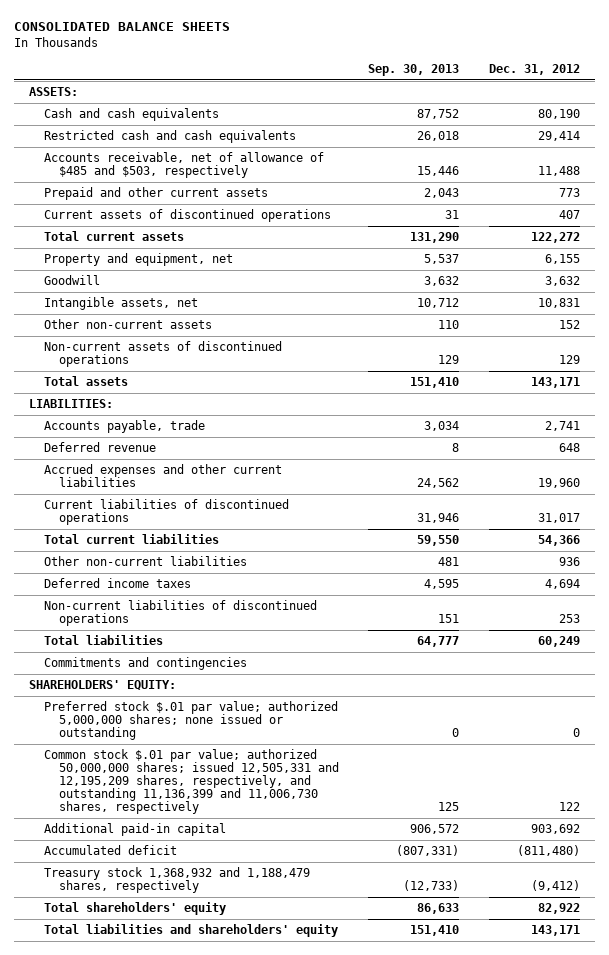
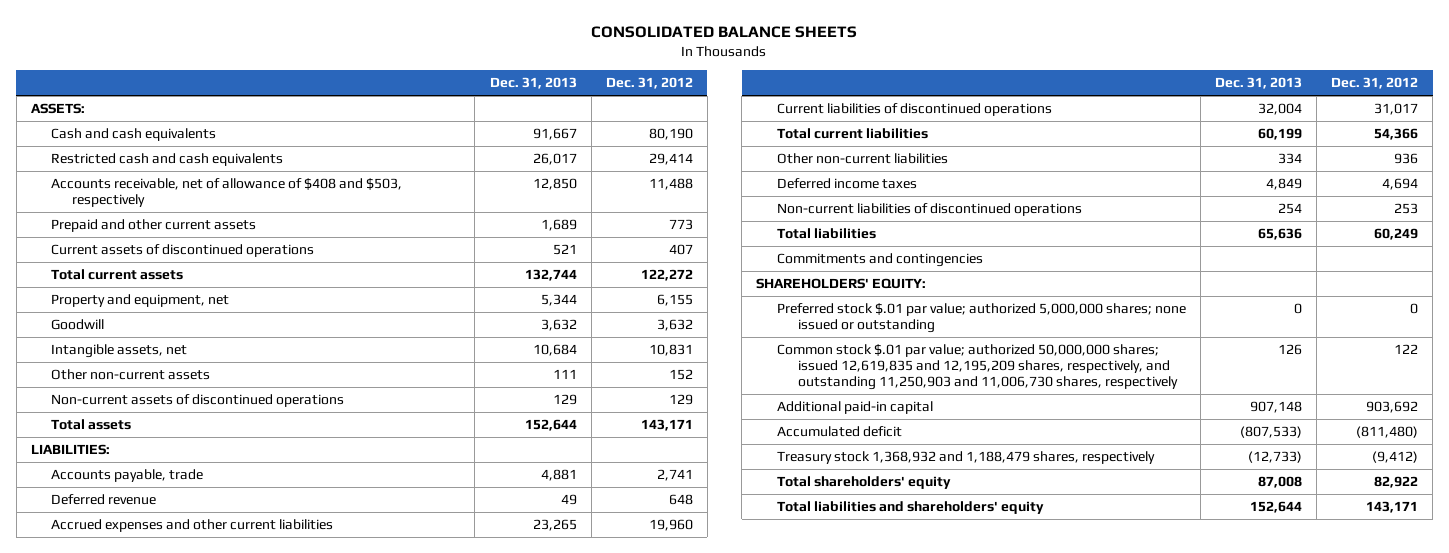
- | Sep. 30, 2013 | Dec. 31, 2012
+ | Dec. 31, 2013 | Dec. 31, 2012
- Accounts receivable, net of allowance of $485 and $503, respectively | 15,446 | 11,488
+ Accounts receivable, net of allowance of $408 and $503, respectively | 12,850 | 11,488
- Common stock $.01 par value; authorized 50,000,000 shares; issued 12,505,331 and 12,195,209 shares, respectively, and outstanding 11,136,399 and 11,006,730 shares, respectively | 125 | 122
+ Common stock $.01 par value; authorized 50,000,000 shares; issued 12,619,835 and 12,195,209 shares, respectively, and outstanding 11,250,903 and 11,006,730 shares, respectively | 126 | 122

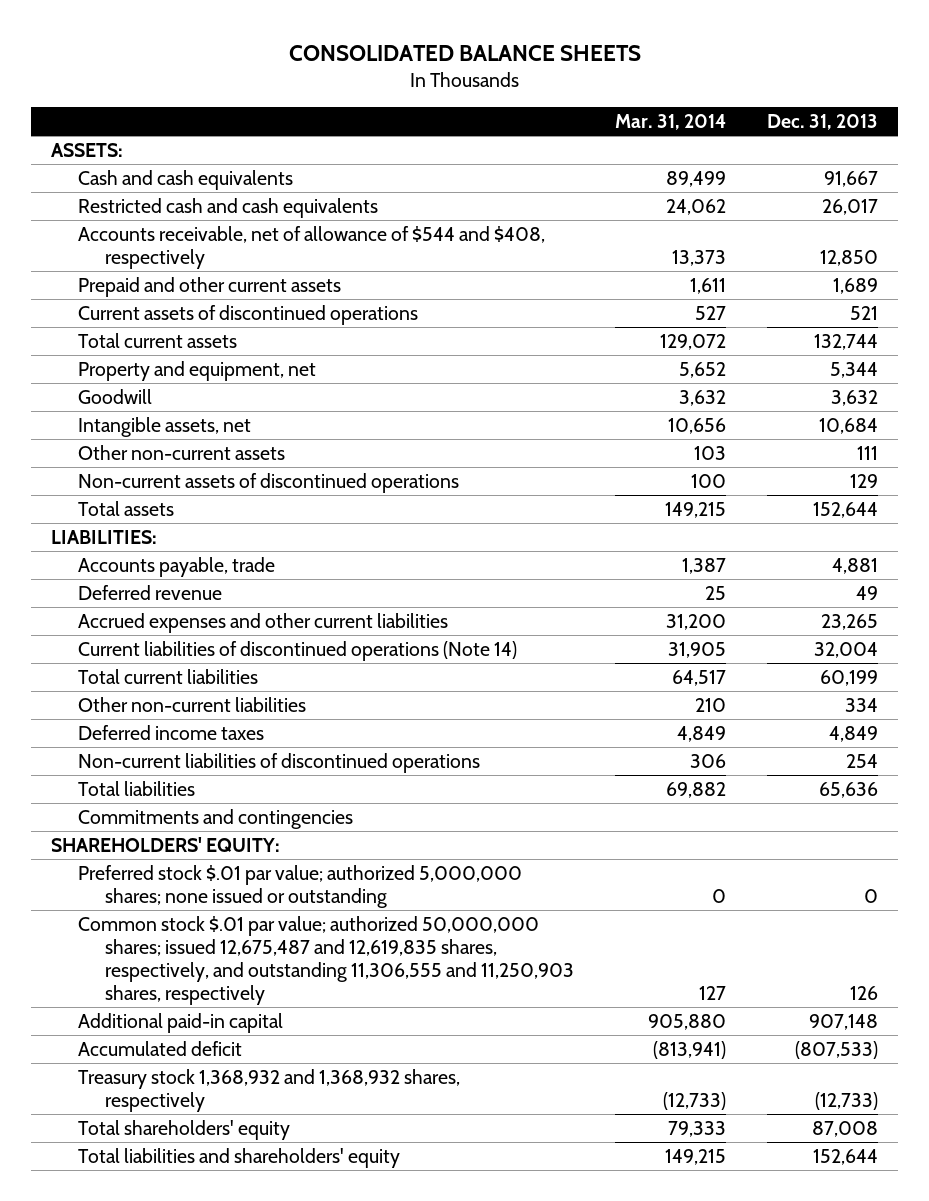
- | Dec. 31, 2013 | Dec. 31, 2012
+ | Mar. 31, 2014 | Dec. 31, 2013
- Accounts receivable, net of allowance of $408 and $503, respectively | 12,850 | 11,488
+ Accounts receivable, net of allowance of $544 and $408, respectively | 13,373 | 12,850
- Current liabilities of discontinued operations | 32,004 | 31,017
+ Current liabilities of discontinued operations (Note 14) | 31,905 | 32,004
- Common stock $.01 par value; authorized 50,000,000 shares; issued 12,619,835 and 12,195,209 shares, respectively, and outstanding 11,250,903 and 11,006,730 shares, respectively | 126 | 122
+ Common stock $.01 par value; authorized 50,000,000 shares; issued 12,675,487 and 12,619,835 shares, respectively, and outstanding 11,306,555 and 11,250,903 shares, respectively | 127 | 126
- Treasury stock 1,368,932 and 1,188,479 shares, respectively | (12,733) | (9,412)
+ Treasury stock 1,368,932 and 1,368,932 shares, respectively | (12,733) | (12,733)

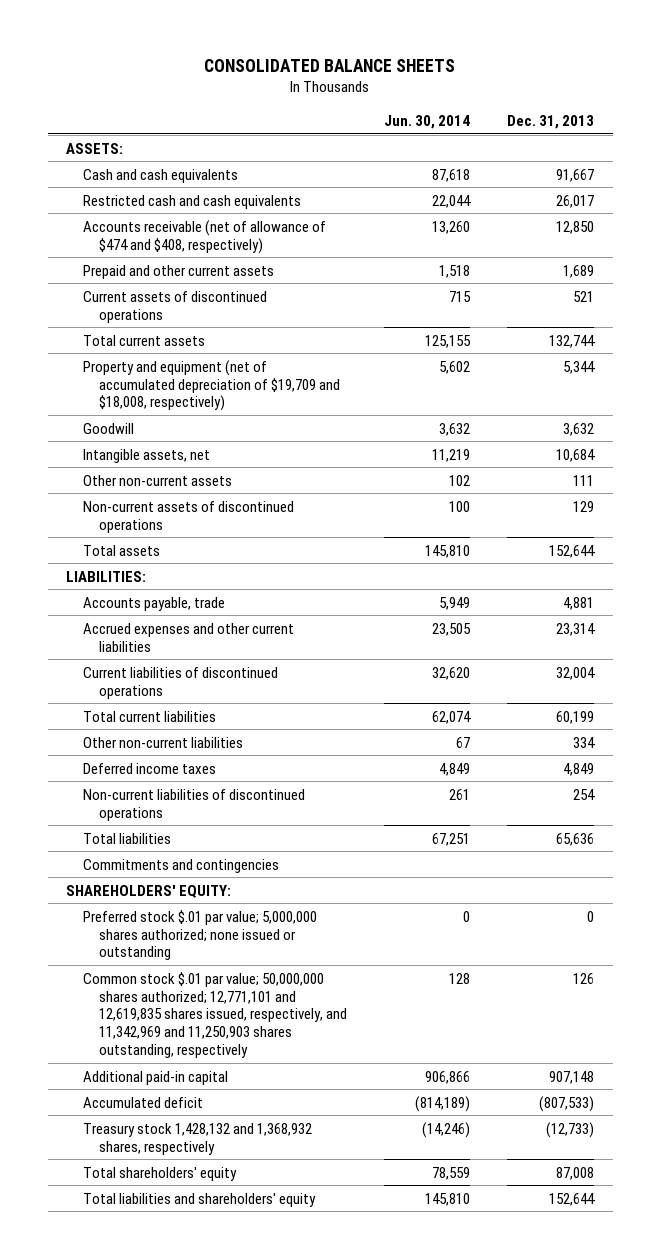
- | Mar. 31, 2014 | Dec. 31, 2013
+ | Jun. 30, 2014 | Dec. 31, 2013
- Accounts receivable, net of allowance of $544 and $408, respectively | 13,373 | 12,850
+ Accounts receivable (net of allowance of $474 and $408, respectively) | 13,260 | 12,850
- Property and equipment, net | 5,652 | 5,344
+ Property and equipment (net of accumulated depreciation of $19,709 and $18,008, respectively) | 5,602 | 5,344
- Deferred revenue | 25 | 49
- Accrued expenses and other current liabilities | 31,200 | 23,265
- Current liabilities of discontinued operations (Note 14) | 31,905 | 32,004
+ Accrued expenses and other current liabilities | 23,505 | 23,314
+ Current liabilities of discontinued operations | 32,620 | 32,004
- Preferred stock $.01 par value; authorized 5,000,000 shares; none issued or outstanding | 0 | 0
- Common stock $.01 par value; authorized 50,000,000 shares; issued 12,675,487 and 12,619,835 shares, respectively, and outstanding 11,306,555 and 11,250,903 shares, respectively | 127 | 126
+ Preferred stock $.01 par value; 5,000,000 shares authorized; none issued or outstanding | 0 | 0
+ Common stock $.01 par value; 50,000,000 shares authorized; 12,771,101 and 12,619,835 shares issued, respectively, and 11,342,969 and 11,250,903 shares outstanding, respectively | 128 | 126
- Treasury stock 1,368,932 and 1,368,932 shares, respectively | (12,733) | (12,733)
+ Treasury stock 1,428,132 and 1,368,932 shares, respectively | (14,246) | (12,733)

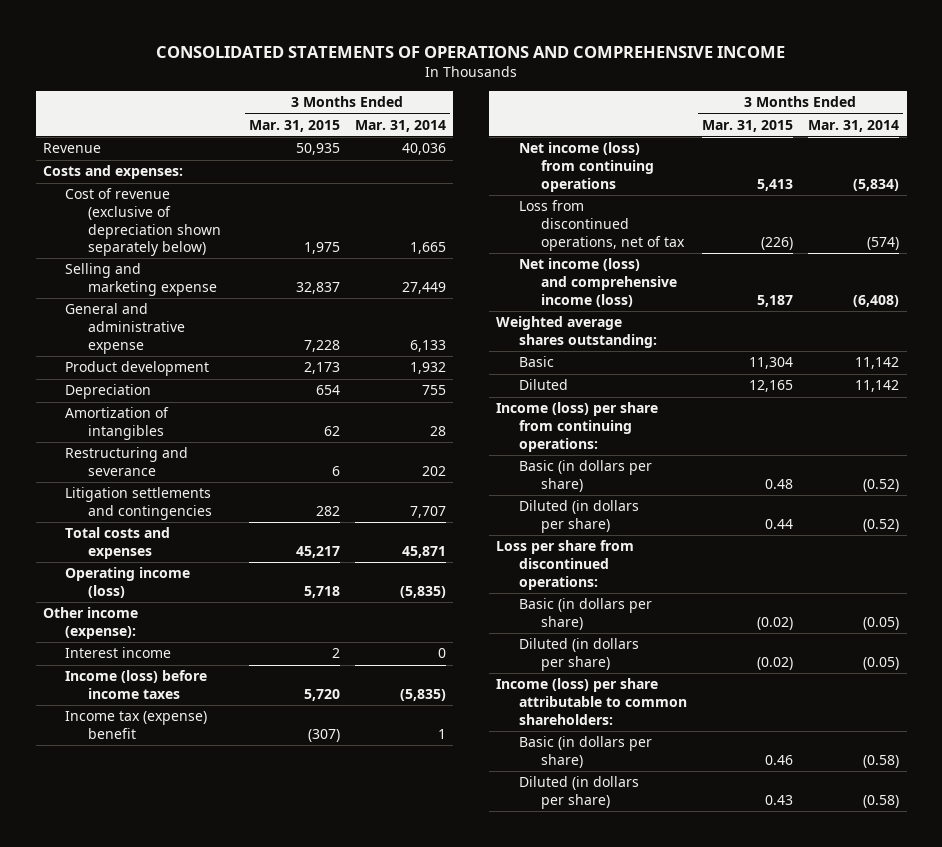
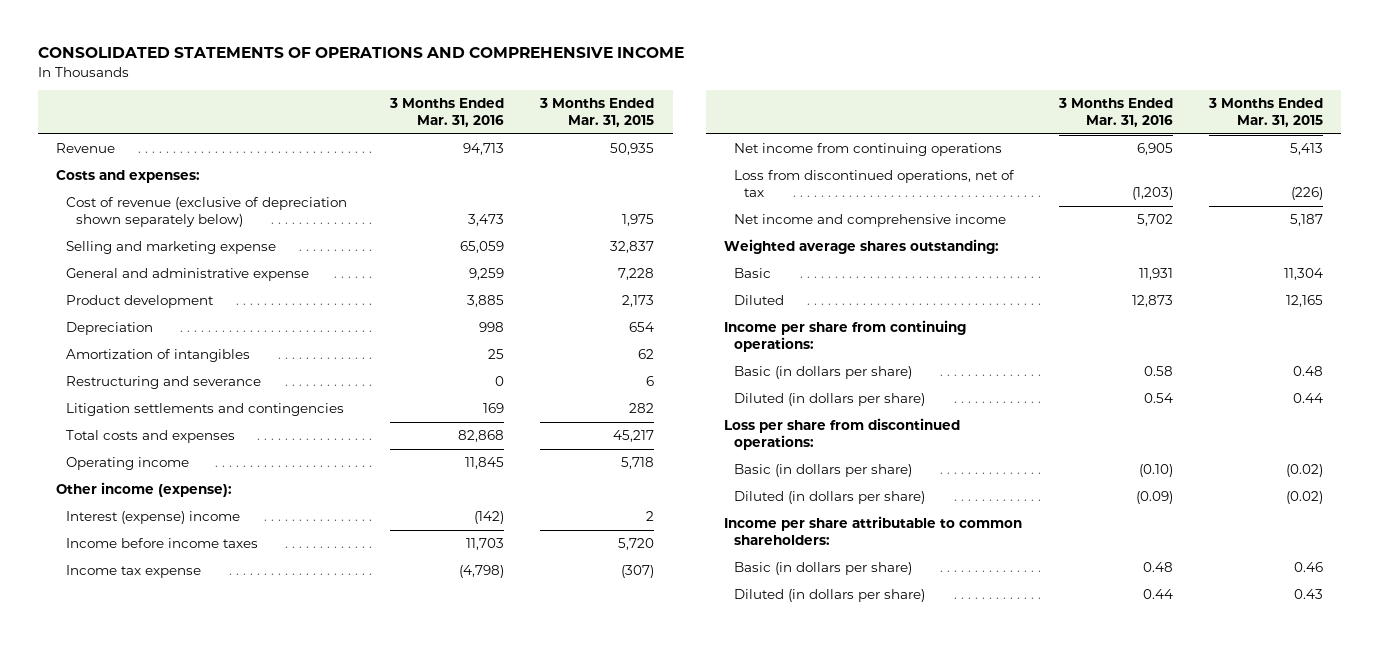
- | 3 Months Ended Mar. 31, 2015 | 3 Months Ended Mar. 31, 2014
+ | 3 Months Ended Mar. 31, 2016 | 3 Months Ended Mar. 31, 2015
- Operating income (loss) | 5,718 | (5,835)
+ Operating income | 11,845 | 5,718
- Interest income | 2 | 0
- Income (loss) before income taxes | 5,720 | (5,835)
- Income tax (expense) benefit | (307) | 1
- Net income (loss) from continuing operations | 5,413 | (5,834)
+ Interest (expense) income | (142) | 2
+ Income before income taxes | 11,703 | 5,720
+ Income tax expense | (4,798) | (307)
+ Net income from continuing operations | 6,905 | 5,413
- Net income (loss) and comprehensive income (loss) | 5,187 | (6,408)
+ Net income and comprehensive income | 5,702 | 5,187
- Income (loss) per share from continuing operations:
+ Income per share from continuing operations:
- Income (loss) per share attributable to common shareholders:
+ Income per share attributable to common shareholders:

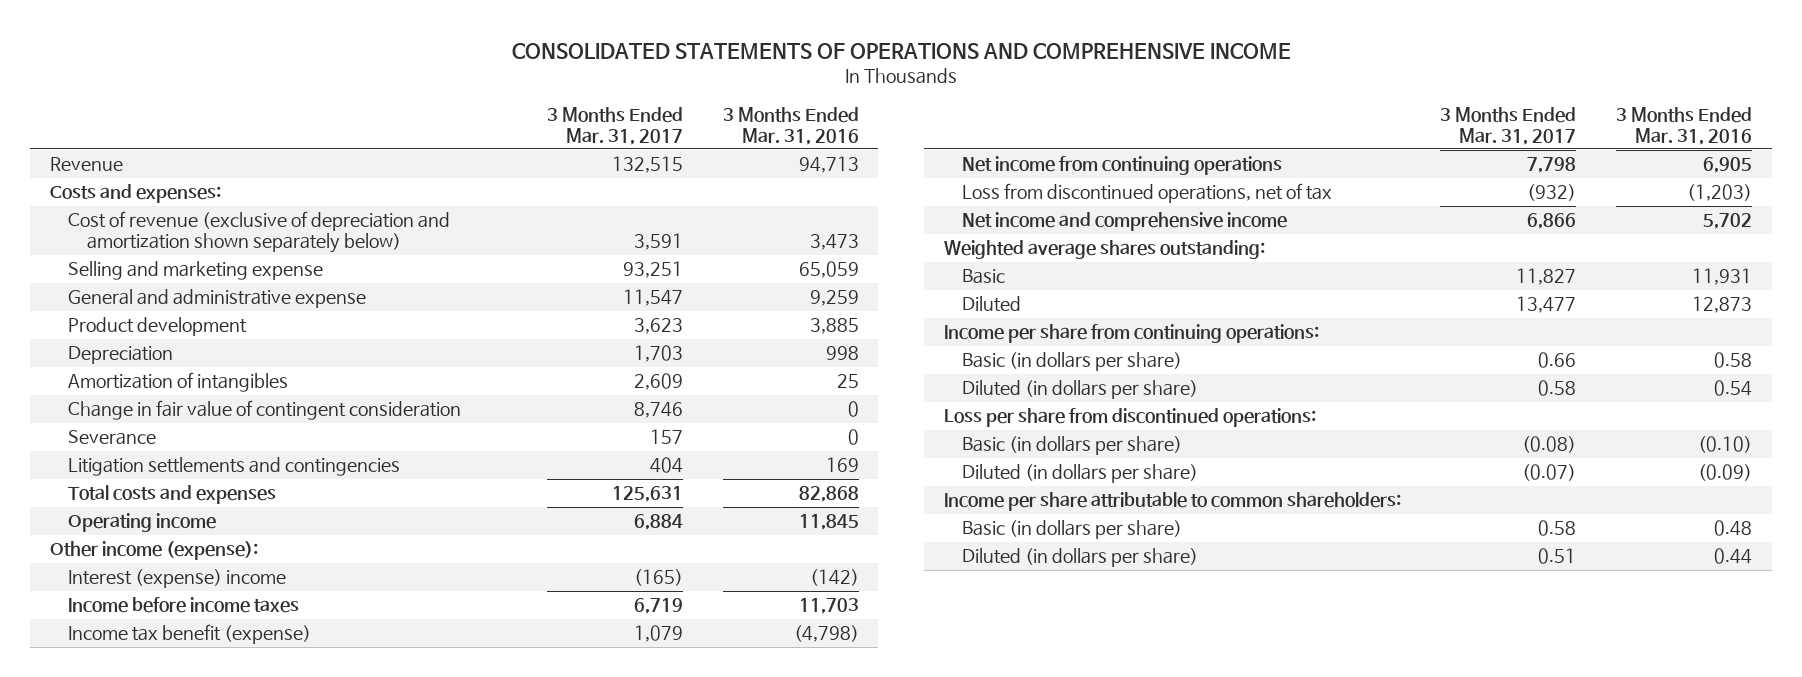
- | 3 Months Ended Mar. 31, 2016 | 3 Months Ended Mar. 31, 2015
+ | 3 Months Ended Mar. 31, 2017 | 3 Months Ended Mar. 31, 2016
- Cost of revenue (exclusive of depreciation shown separately below) | 3,473 | 1,975
+ Cost of revenue (exclusive of depreciation and amortization shown separately below) | 3,591 | 3,473
- Restructuring and severance | 0 | 6
+ Change in fair value of contingent consideration | 8,746 | 0
+ Severance | 157 | 0
- Income tax expense | (4,798) | (307)
+ Income tax benefit (expense) | 1,079 | (4,798)

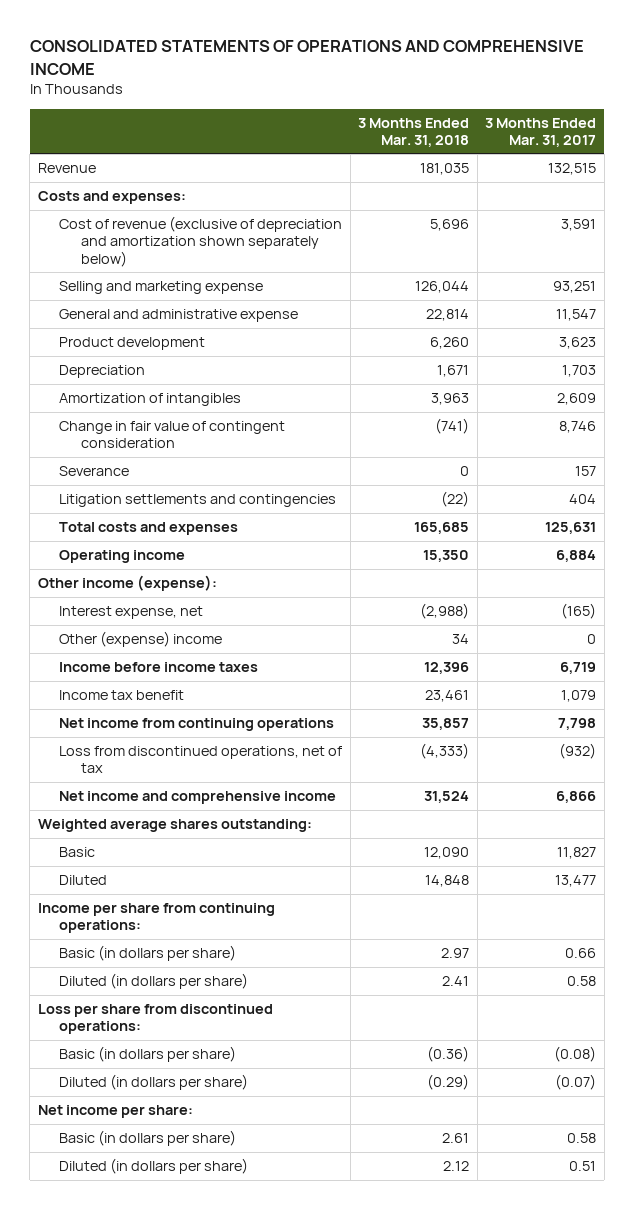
- | 3 Months Ended Mar. 31, 2017 | 3 Months Ended Mar. 31, 2016
+ | 3 Months Ended Mar. 31, 2018 | 3 Months Ended Mar. 31, 2017
- Interest (expense) income | (165) | (142)
+ Interest expense, net | (2,988) | (165)
+ Other (expense) income | 34 | 0
- Income tax benefit (expense) | 1,079 | (4,798)
+ Income tax benefit | 23,461 | 1,079
- Income per share attributable to common shareholders:
+ Net income per share:

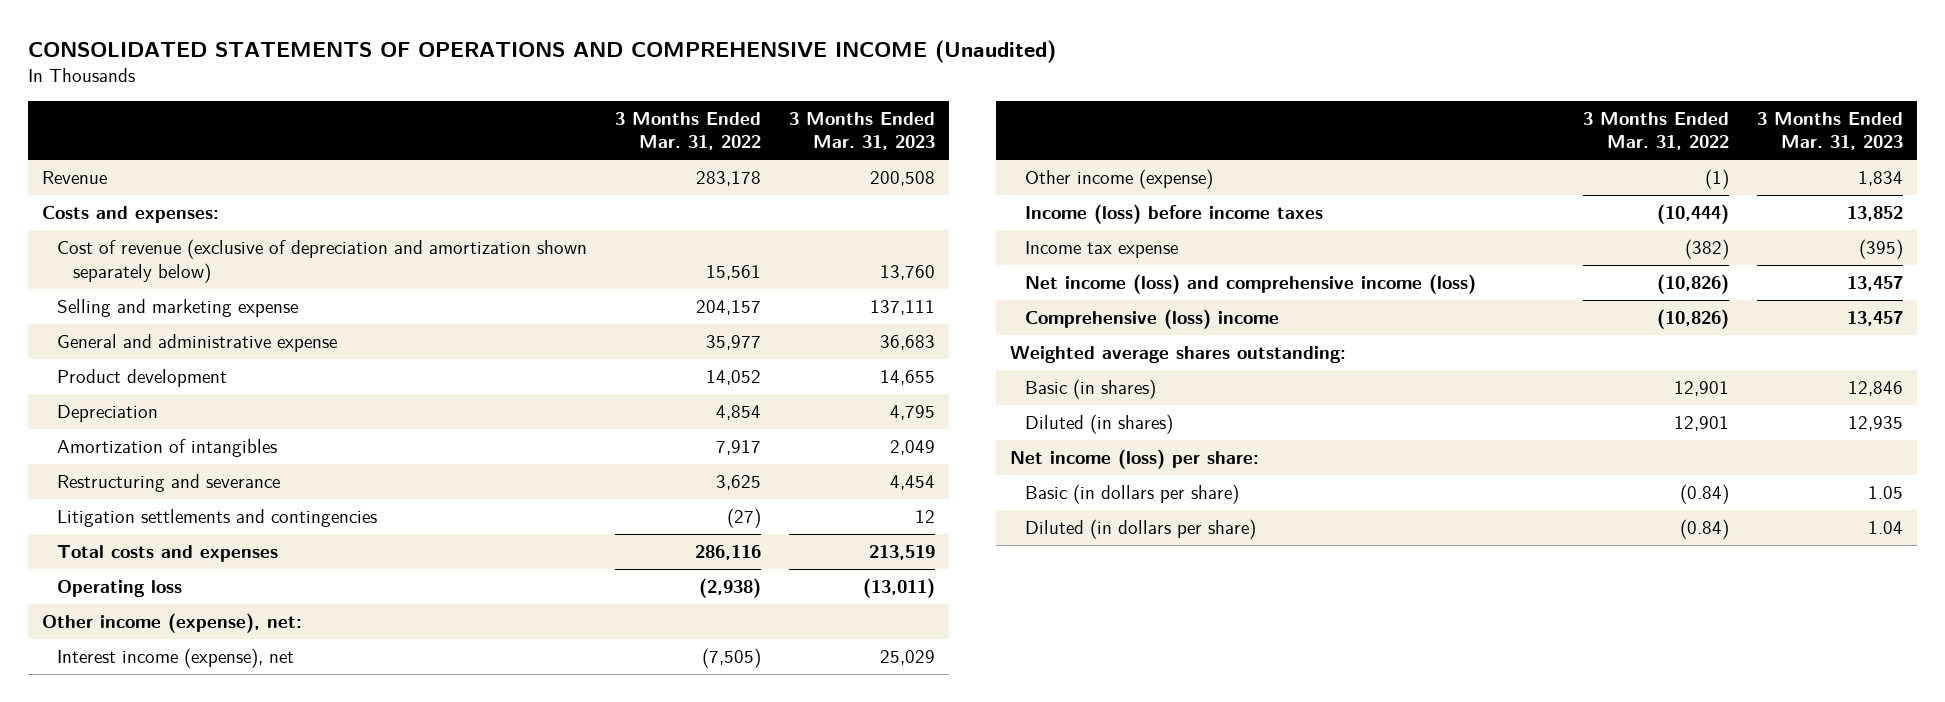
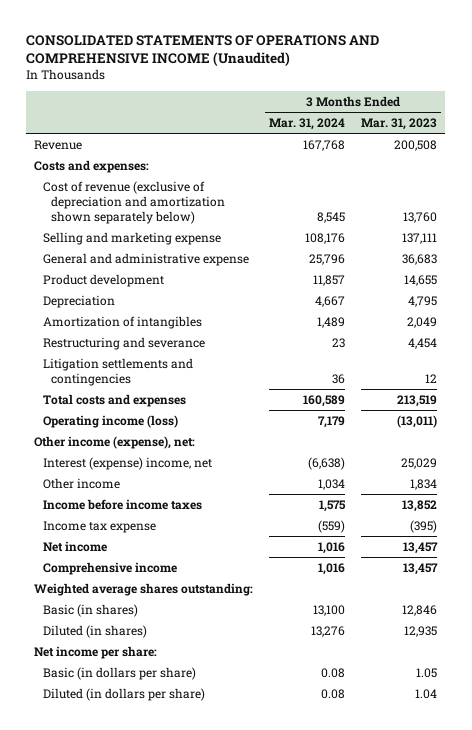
- | 3 Months Ended Mar. 31, 2022 | 3 Months Ended Mar. 31, 2023
+ | 3 Months Ended Mar. 31, 2024 | 3 Months Ended Mar. 31, 2023
- Operating loss | (2,938) | (13,011)
+ Operating income (loss) | 7,179 | (13,011)
- Interest income (expense), net | (7,505) | 25,029
- Other income (expense) | (1) | 1,834
- Income (loss) before income taxes | (10,444) | 13,852
+ Interest (expense) income, net | (6,638) | 25,029
+ Other income | 1,034 | 1,834
+ Income before income taxes | 1,575 | 13,852
- Net income (loss) and comprehensive income (loss) | (10,826) | 13,457
- Comprehensive (loss) income | (10,826) | 13,457
+ Net income | 1,016 | 13,457
+ Comprehensive income | 1,016 | 13,457
- Net income (loss) per share:
+ Net income per share:

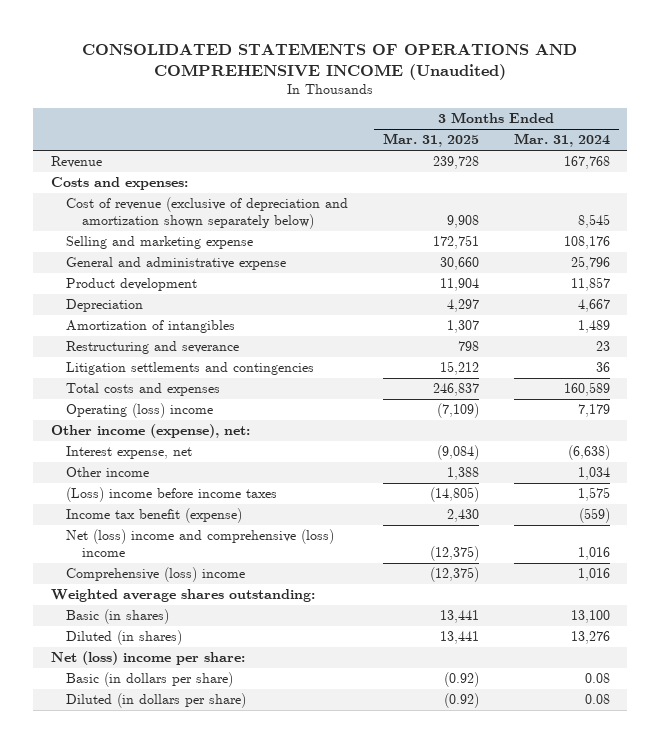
- | 3 Months Ended Mar. 31, 2024 | 3 Months Ended Mar. 31, 2023
+ | 3 Months Ended Mar. 31, 2025 | 3 Months Ended Mar. 31, 2024
- Operating income (loss) | 7,179 | (13,011)
+ Operating (loss) income | (7,109) | 7,179
- Interest (expense) income, net | (6,638) | 25,029
+ Interest expense, net | (9,084) | (6,638)
- Income before income taxes | 1,575 | 13,852
- Income tax expense | (559) | (395)
- Net income | 1,016 | 13,457
- Comprehensive income | 1,016 | 13,457
+ (Loss) income before income taxes | (14,805) | 1,575
+ Income tax benefit (expense) | 2,430 | (559)
+ Net (loss) income and comprehensive (loss) income | (12,375) | 1,016
+ Comprehensive (loss) income | (12,375) | 1,016
- Net income per share:
+ Net (loss) income per share:

